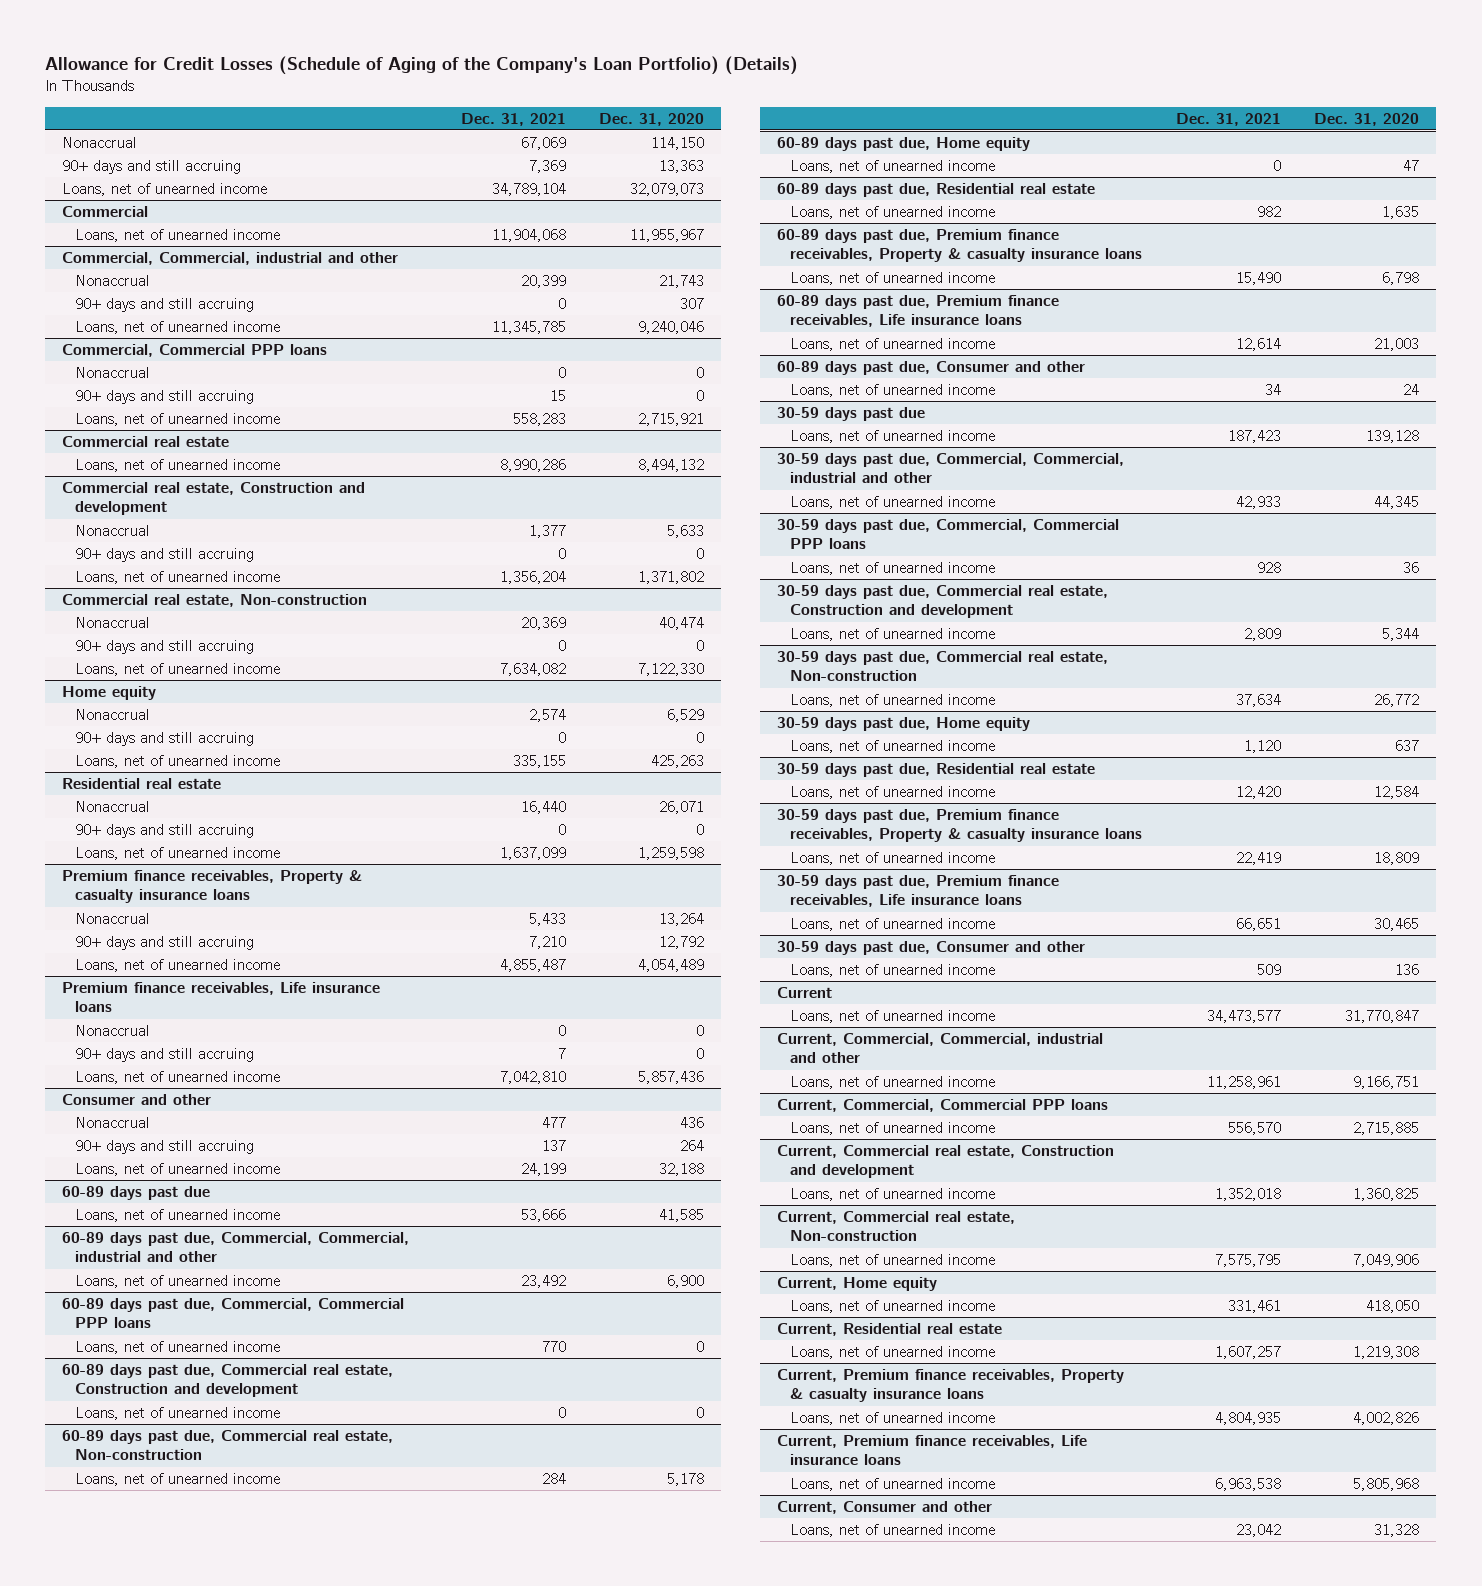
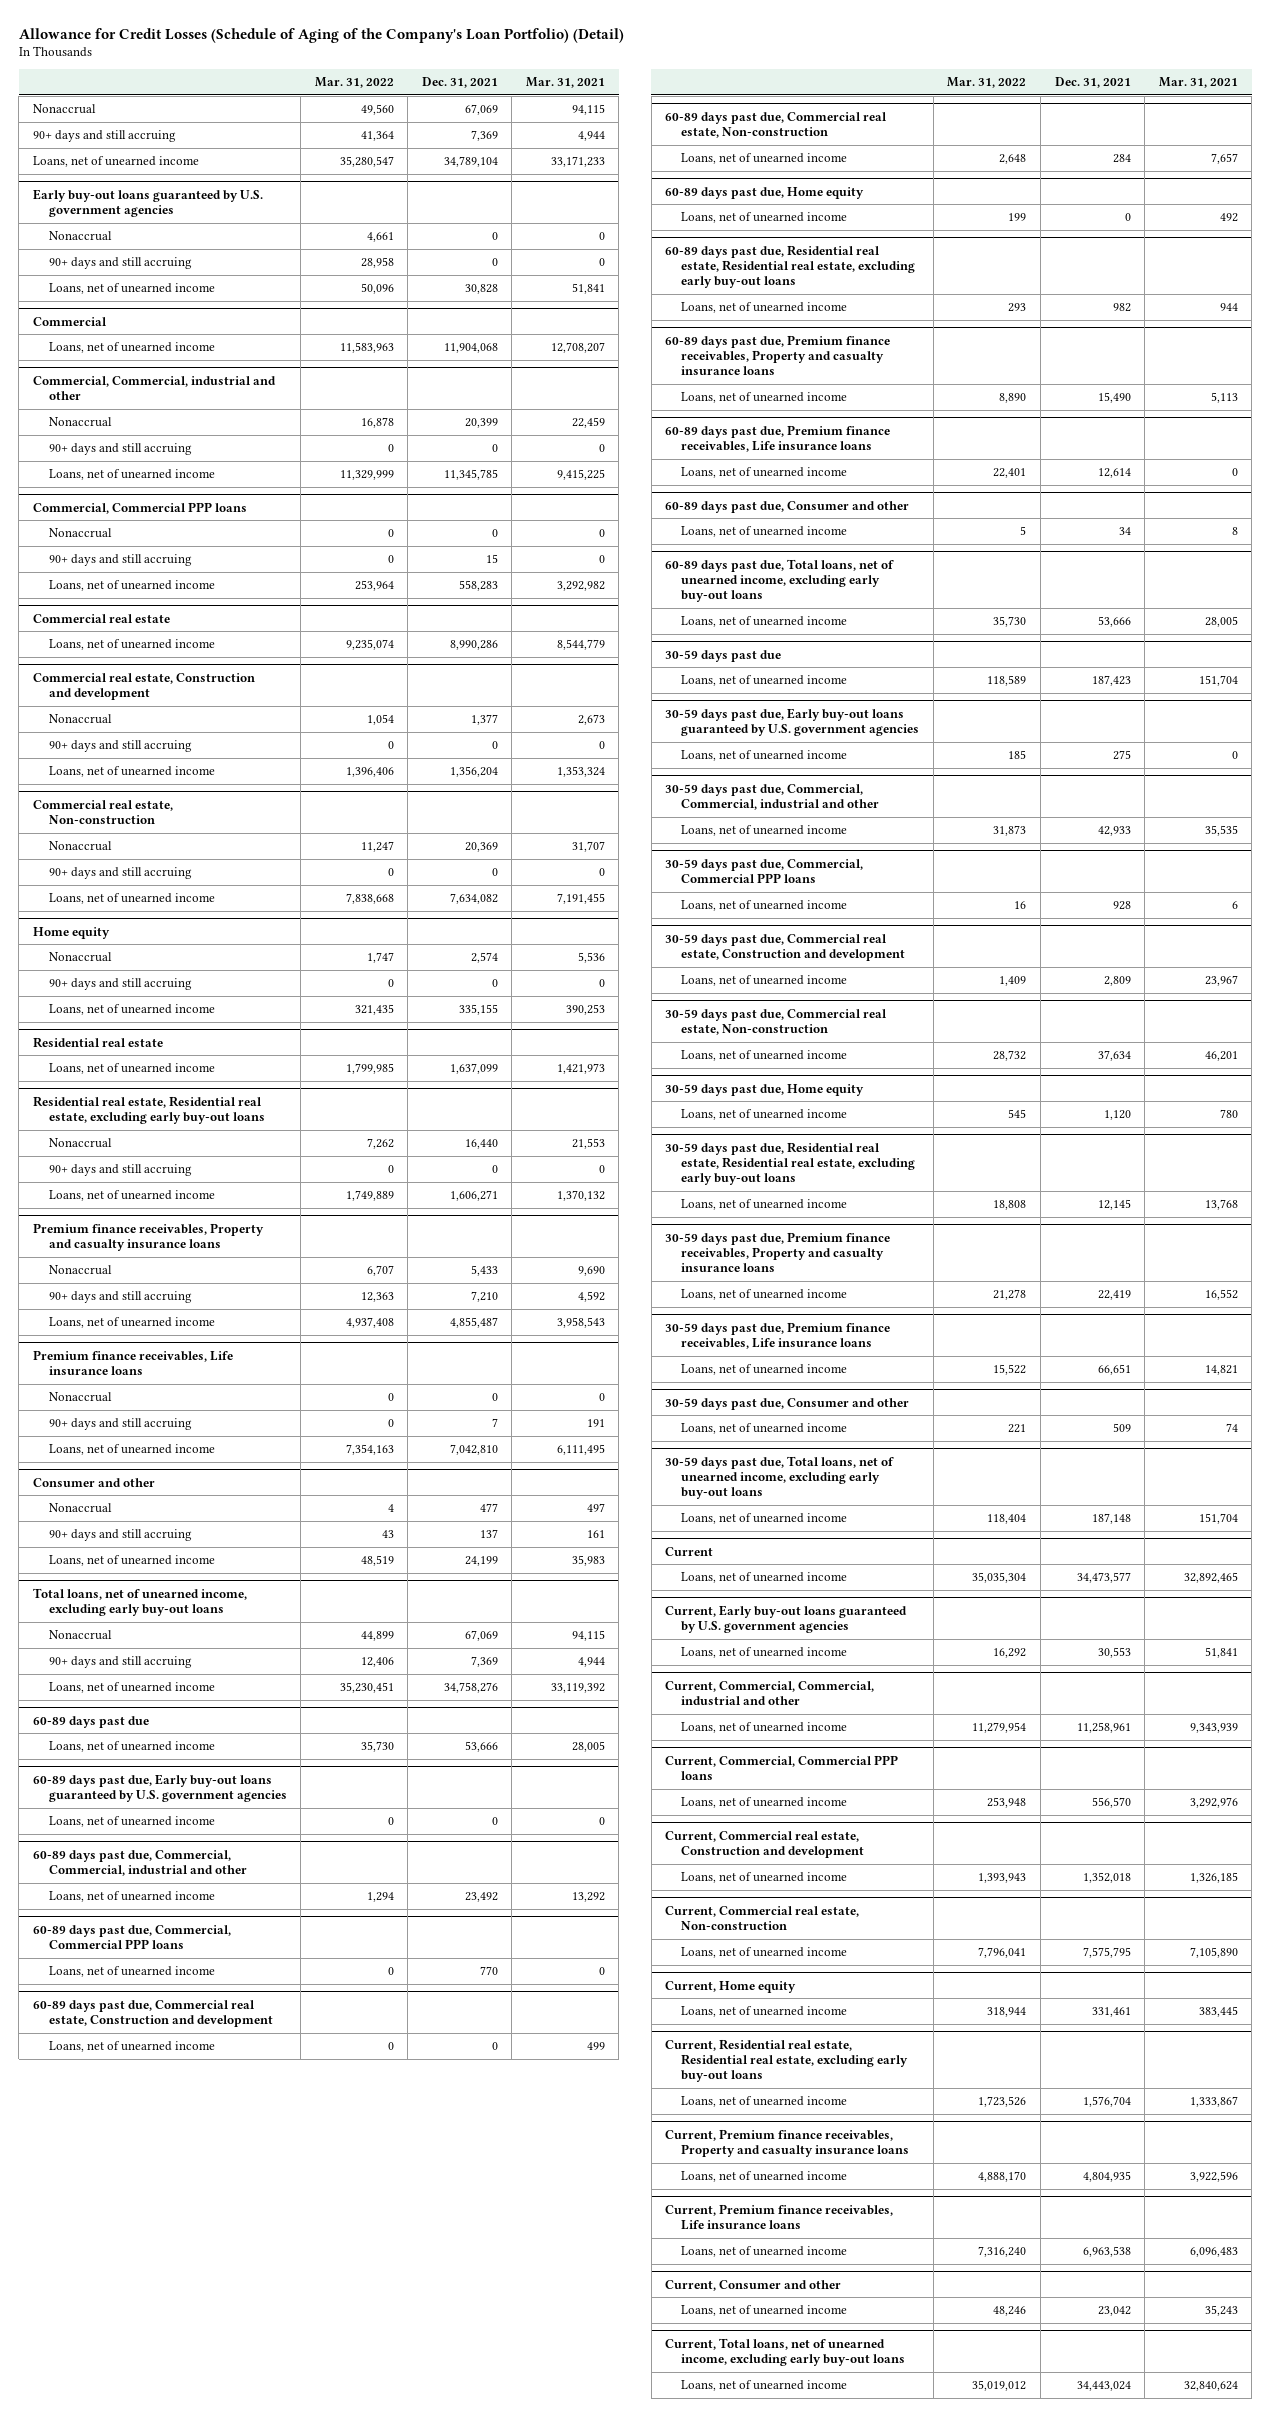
- Allowance for Credit Losses (Schedule of Aging of the Company's Loan Portfolio) (Details)
+ Allowance for Credit Losses (Schedule of Aging of the Company's Loan Portfolio) (Detail)
- | Dec. 31, 2021 | Dec. 31, 2020
+ | Mar. 31, 2022 | Dec. 31, 2021 | Mar. 31, 2021
+ Early buy-out loans guaranteed by U.S. government agencies
+ Nonaccrual | 4,661 | 0 | 0
+ 90+ days and still accruing | 28,958 | 0 | 0
+ Loans, net of unearned income | 50,096 | 30,828 | 51,841
@ Residential real estate
moved up: Loans, net of unearned income | 1,799,985 | 1,637,099 | 1,421,973
+ Residential real estate, Residential real estate, excluding early buy-out loans
- Premium finance receivables, Property & casualty insurance loans
+ Loans, net of unearned income | 1,749,889 | 1,606,271 | 1,370,132
+ Premium finance receivables, Property and casualty insurance loans
+ Total loans, net of unearned income, excluding early buy-out loans
+ Nonaccrual | 44,899 | 67,069 | 94,115
+ 90+ days and still accruing | 12,406 | 7,369 | 4,944
+ Loans, net of unearned income | 35,230,451 | 34,758,276 | 33,119,392
+ 60-89 days past due, Early buy-out loans guaranteed by U.S. government agencies
+ Loans, net of unearned income | 0 | 0 | 0
- 60-89 days past due, Residential real estate
+ 60-89 days past due, Residential real estate, Residential real estate, excluding early buy-out loans
- 60-89 days past due, Premium finance receivables, Property & casualty insurance loans
+ 60-89 days past due, Premium finance receivables, Property and casualty insurance loans
+ 60-89 days past due, Total loans, net of unearned income, excluding early buy-out loans
+ Loans, net of unearned income | 35,730 | 53,666 | 28,005
+ 30-59 days past due, Early buy-out loans guaranteed by U.S. government agencies
+ Loans, net of unearned income | 185 | 275 | 0
- 30-59 days past due, Residential real estate
- Loans, net of unearned income | 12,420 | 12,584
- 30-59 days past due, Premium finance receivables, Property & casualty insurance loans
+ 30-59 days past due, Residential real estate, Residential real estate, excluding early buy-out loans
+ Loans, net of unearned income | 18,808 | 12,145 | 13,768
+ 30-59 days past due, Premium finance receivables, Property and casualty insurance loans
+ 30-59 days past due, Total loans, net of unearned income, excluding early buy-out loans
+ Loans, net of unearned income | 118,404 | 187,148 | 151,704
+ Current, Early buy-out loans guaranteed by U.S. government agencies
+ Loans, net of unearned income | 16,292 | 30,553 | 51,841
- Current, Residential real estate
- Loans, net of unearned income | 1,607,257 | 1,219,308
- Current, Premium finance receivables, Property & casualty insurance loans
+ Current, Residential real estate, Residential real estate, excluding early buy-out loans
+ Loans, net of unearned income | 1,723,526 | 1,576,704 | 1,333,867
+ Current, Premium finance receivables, Property and casualty insurance loans
+ Current, Total loans, net of unearned income, excluding early buy-out loans
+ Loans, net of unearned income | 35,019,012 | 34,443,024 | 32,840,624

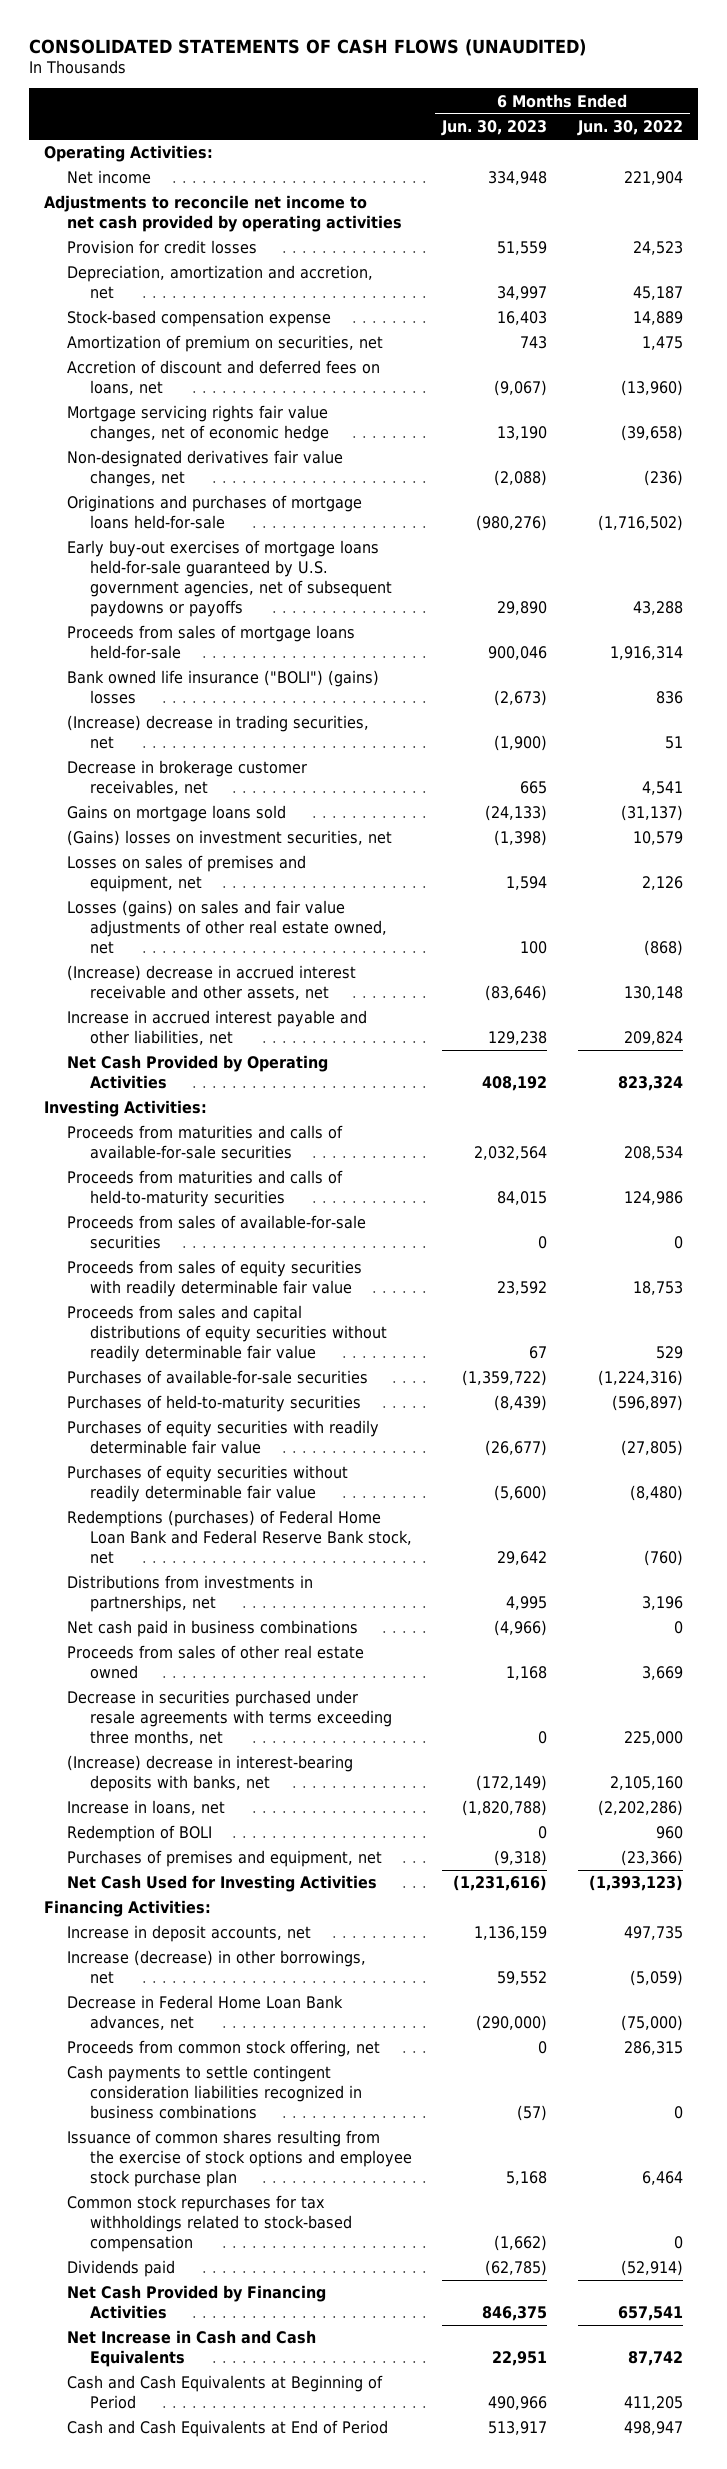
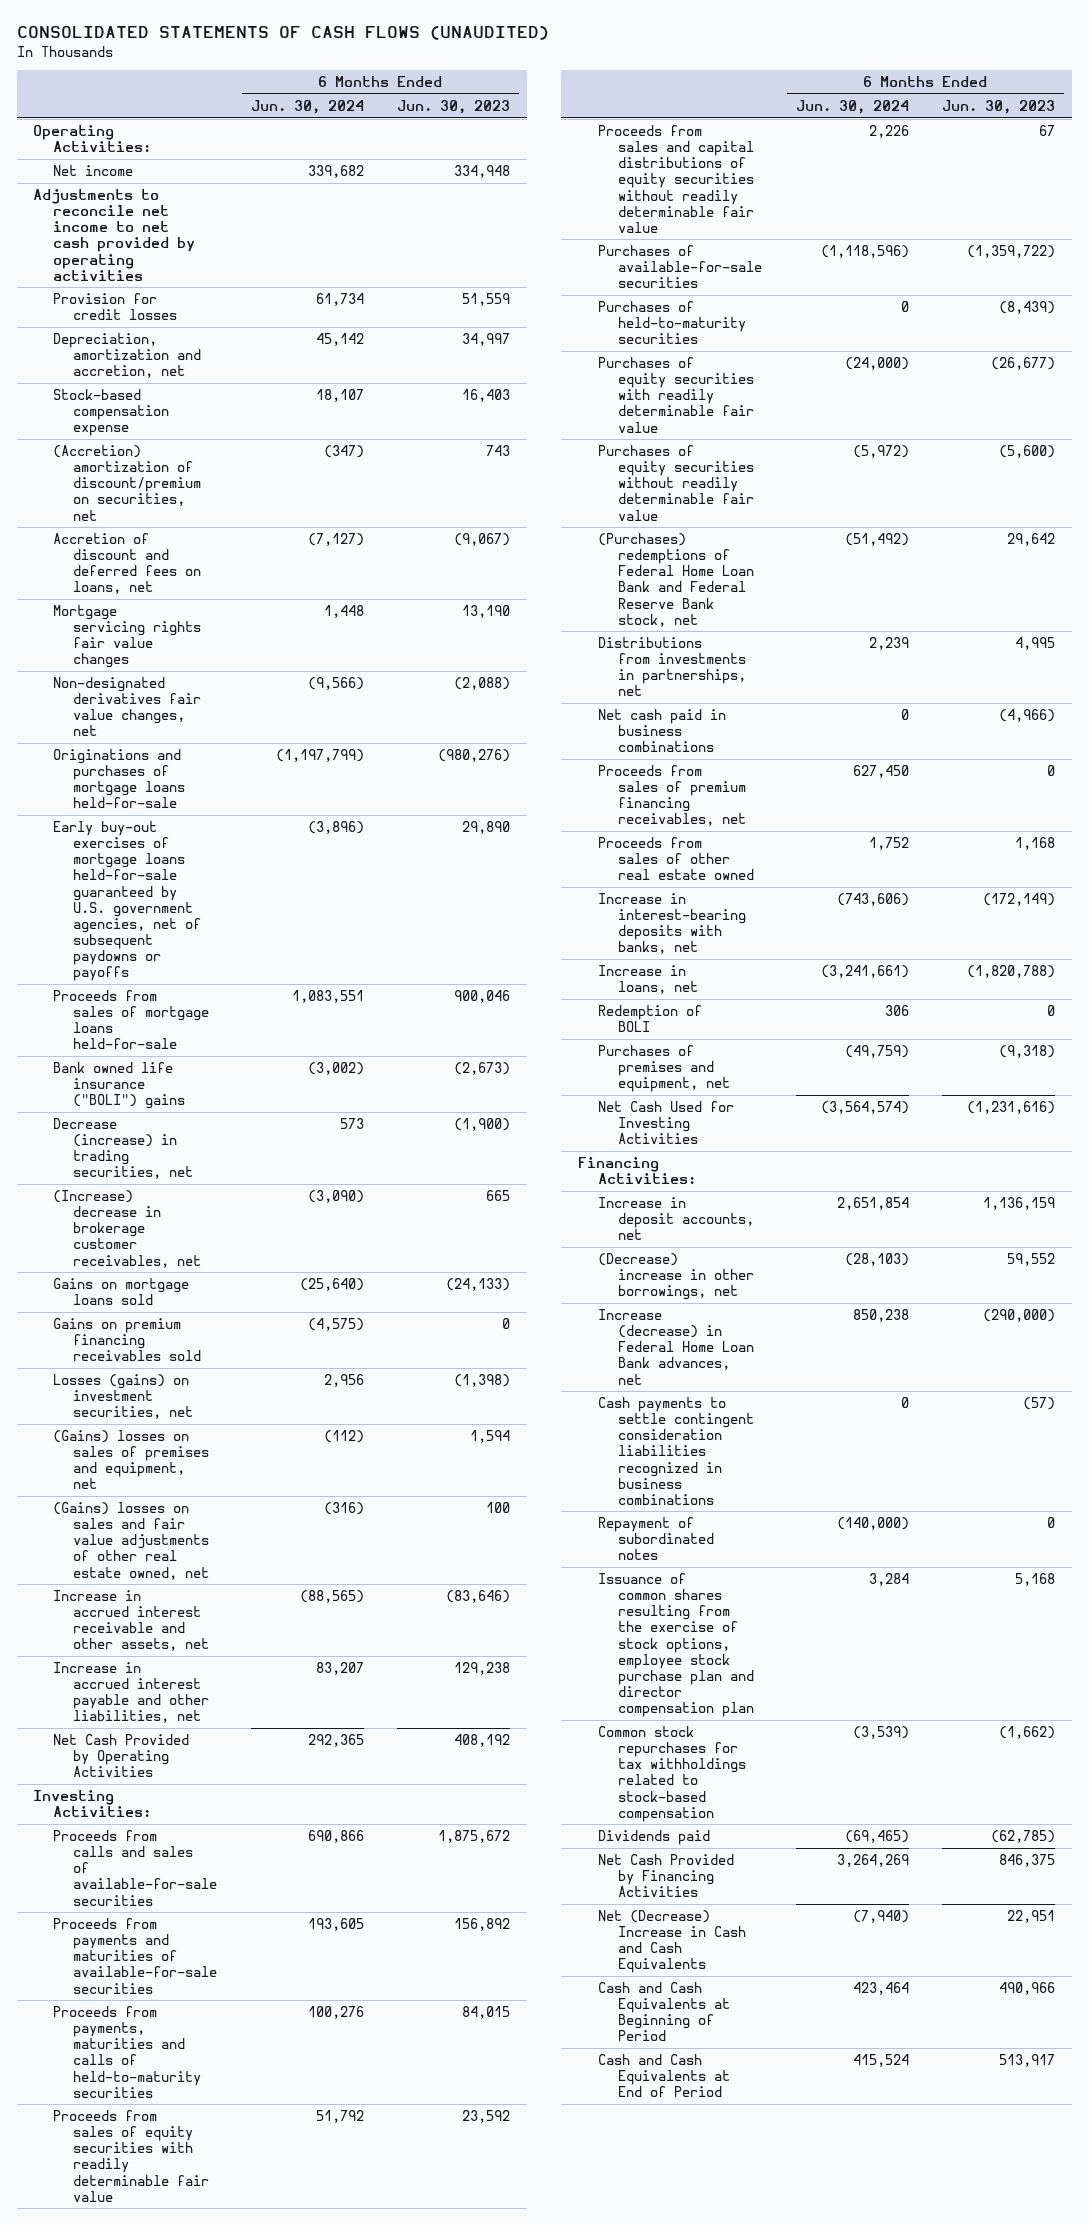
- | 6 Months Ended Jun. 30, 2023 | 6 Months Ended Jun. 30, 2022
+ | 6 Months Ended Jun. 30, 2024 | 6 Months Ended Jun. 30, 2023
- Amortization of premium on securities, net | 743 | 1,475
+ (Accretion) amortization of discount/premium on securities, net | (347) | 743
- Mortgage servicing rights fair value changes, net of economic hedge | 13,190 | (39,658)
+ Mortgage servicing rights fair value changes | 1,448 | 13,190
- Bank owned life insurance ("BOLI") (gains) losses | (2,673) | 836
- (Increase) decrease in trading securities, net | (1,900) | 51
- Decrease in brokerage customer receivables, net | 665 | 4,541
+ Bank owned life insurance ("BOLI") gains | (3,002) | (2,673)
+ Decrease (increase) in trading securities, net | 573 | (1,900)
+ (Increase) decrease in brokerage customer receivables, net | (3,090) | 665
- (Gains) losses on investment securities, net | (1,398) | 10,579
- Losses on sales of premises and equipment, net | 1,594 | 2,126
- Losses (gains) on sales and fair value adjustments of other real estate owned, net | 100 | (868)
- (Increase) decrease in accrued interest receivable and other assets, net | (83,646) | 130,148
+ Gains on premium financing receivables sold | (4,575) | 0
+ Losses (gains) on investment securities, net | 2,956 | (1,398)
+ (Gains) losses on sales of premises and equipment, net | (112) | 1,594
+ (Gains) losses on sales and fair value adjustments of other real estate owned, net | (316) | 100
+ Increase in accrued interest receivable and other assets, net | (88,565) | (83,646)
- Proceeds from maturities and calls of available-for-sale securities | 2,032,564 | 208,534
- Proceeds from maturities and calls of held-to-maturity securities | 84,015 | 124,986
- Proceeds from sales of available-for-sale securities | 0 | 0
+ Proceeds from calls and sales of available-for-sale securities | 690,866 | 1,875,672
+ Proceeds from payments and maturities of available-for-sale securities | 193,605 | 156,892
+ Proceeds from payments, maturities and calls of held-to-maturity securities | 100,276 | 84,015
- Redemptions (purchases) of Federal Home Loan Bank and Federal Reserve Bank stock, net | 29,642 | (760)
+ (Purchases) redemptions of Federal Home Loan Bank and Federal Reserve Bank stock, net | (51,492) | 29,642
+ Proceeds from sales of premium financing receivables, net | 627,450 | 0
- Decrease in securities purchased under resale agreements with terms exceeding three months, net | 0 | 225,000
- (Increase) decrease in interest-bearing deposits with banks, net | (172,149) | 2,105,160
+ Increase in interest-bearing deposits with banks, net | (743,606) | (172,149)
- Increase (decrease) in other borrowings, net | 59,552 | (5,059)
- Decrease in Federal Home Loan Bank advances, net | (290,000) | (75,000)
- Proceeds from common stock offering, net | 0 | 286,315
+ (Decrease) increase in other borrowings, net | (28,103) | 59,552
+ Increase (decrease) in Federal Home Loan Bank advances, net | 850,238 | (290,000)
- Issuance of common shares resulting from the exercise of stock options and employee stock purchase plan | 5,168 | 6,464
+ Repayment of subordinated notes | (140,000) | 0
+ Issuance of common shares resulting from the exercise of stock options, employee stock purchase plan and director compensation plan | 3,284 | 5,168
- Net Increase in Cash and Cash Equivalents | 22,951 | 87,742
+ Net (Decrease) Increase in Cash and Cash Equivalents | (7,940) | 22,951

